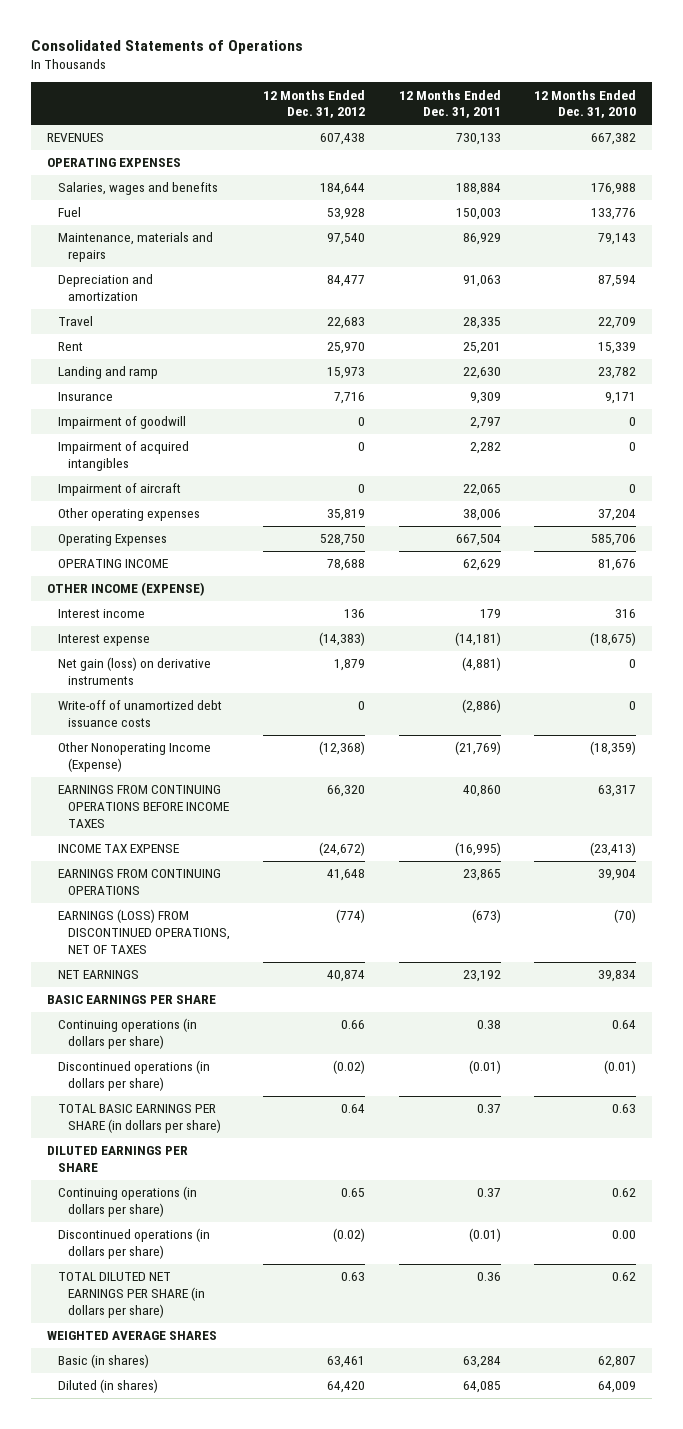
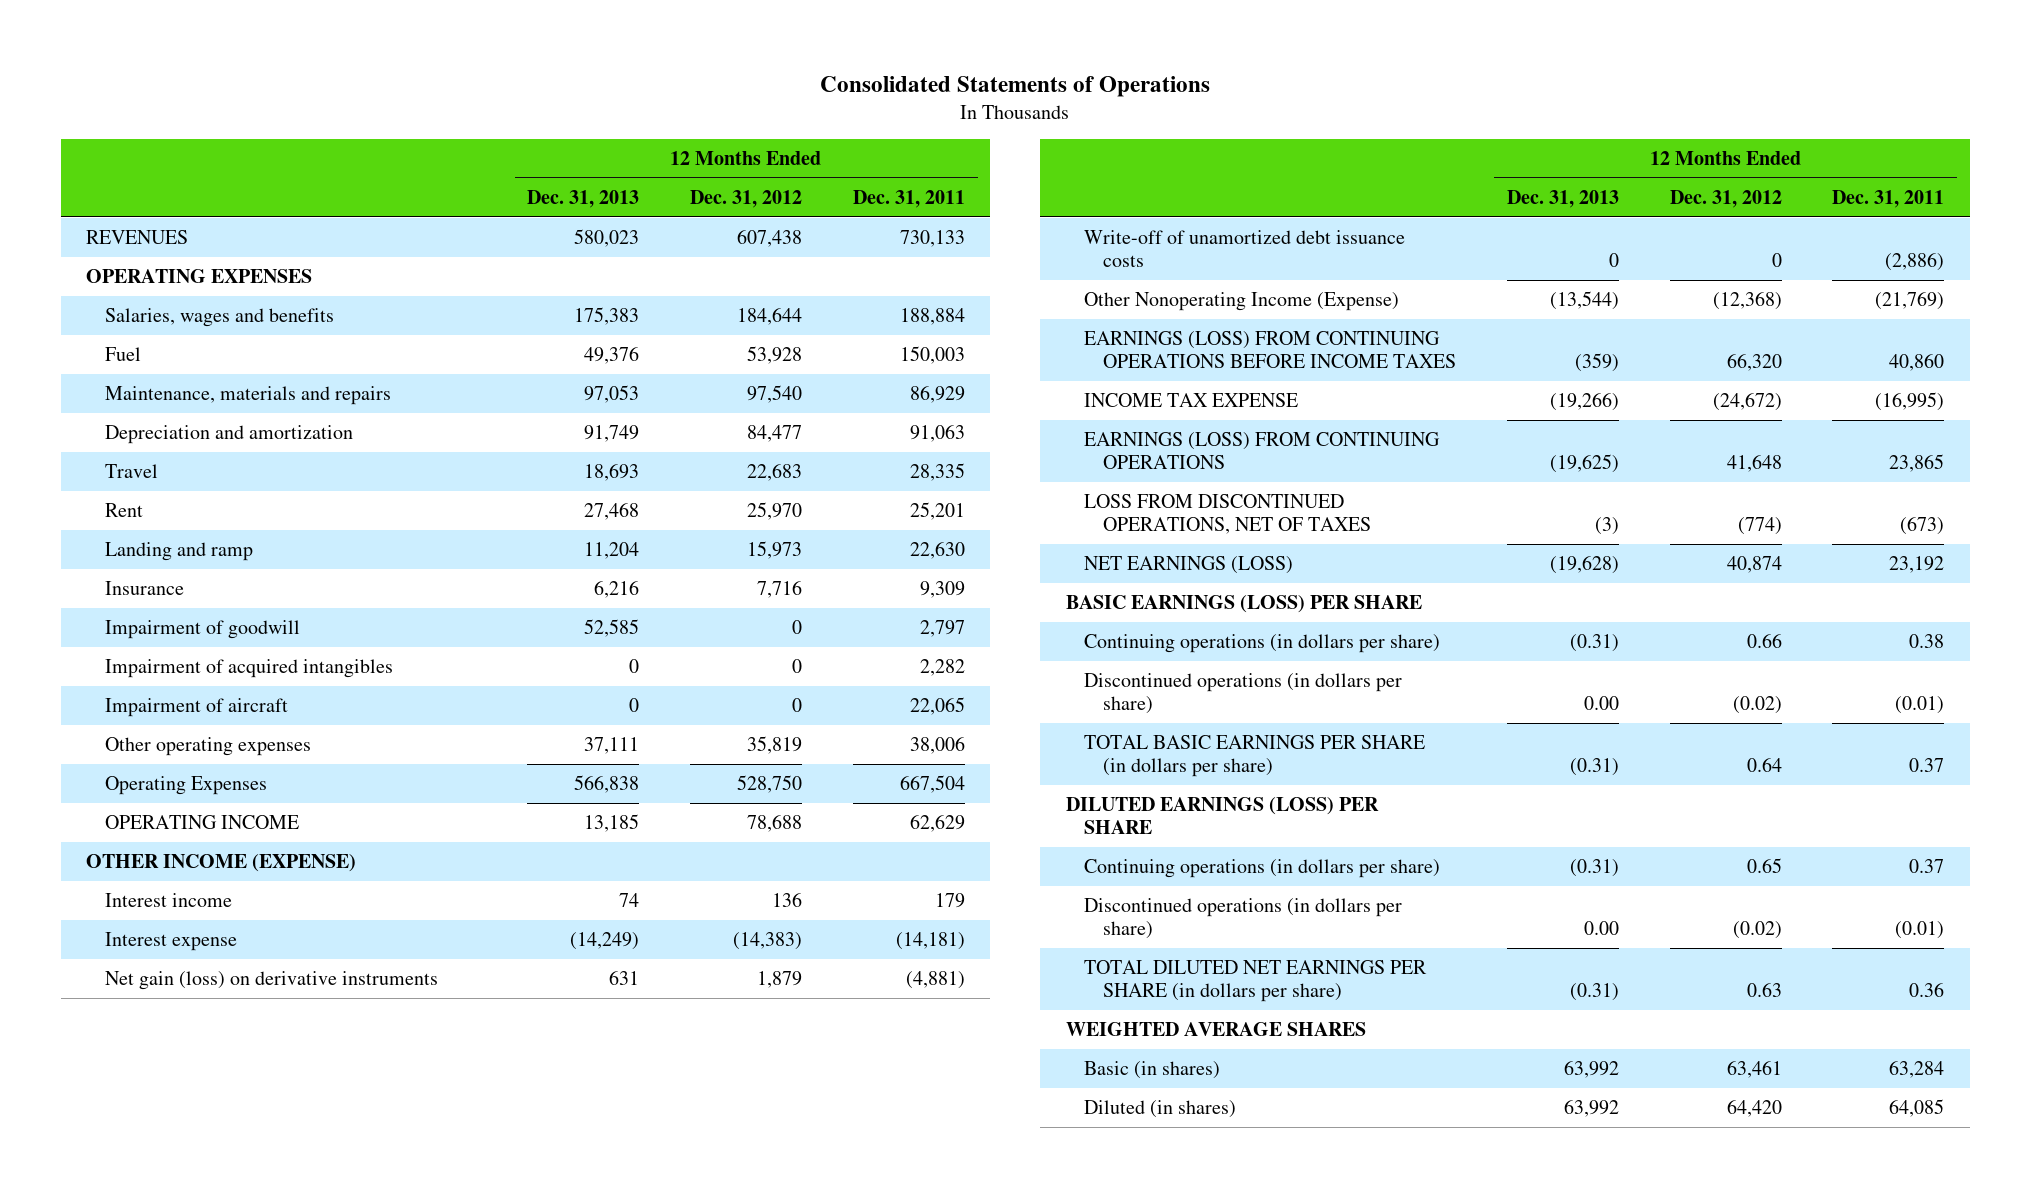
- | 12 Months Ended Dec. 31, 2012 | 12 Months Ended Dec. 31, 2011 | 12 Months Ended Dec. 31, 2010
+ | 12 Months Ended Dec. 31, 2013 | 12 Months Ended Dec. 31, 2012 | 12 Months Ended Dec. 31, 2011
- EARNINGS FROM CONTINUING OPERATIONS BEFORE INCOME TAXES | 66,320 | 40,860 | 63,317
+ EARNINGS (LOSS) FROM CONTINUING OPERATIONS BEFORE INCOME TAXES | (359) | 66,320 | 40,860
- EARNINGS FROM CONTINUING OPERATIONS | 41,648 | 23,865 | 39,904
- EARNINGS (LOSS) FROM DISCONTINUED OPERATIONS, NET OF TAXES | (774) | (673) | (70)
- NET EARNINGS | 40,874 | 23,192 | 39,834
- BASIC EARNINGS PER SHARE
+ EARNINGS (LOSS) FROM CONTINUING OPERATIONS | (19,625) | 41,648 | 23,865
+ LOSS FROM DISCONTINUED OPERATIONS, NET OF TAXES | (3) | (774) | (673)
+ NET EARNINGS (LOSS) | (19,628) | 40,874 | 23,192
+ BASIC EARNINGS (LOSS) PER SHARE
- DILUTED EARNINGS PER SHARE
+ DILUTED EARNINGS (LOSS) PER SHARE

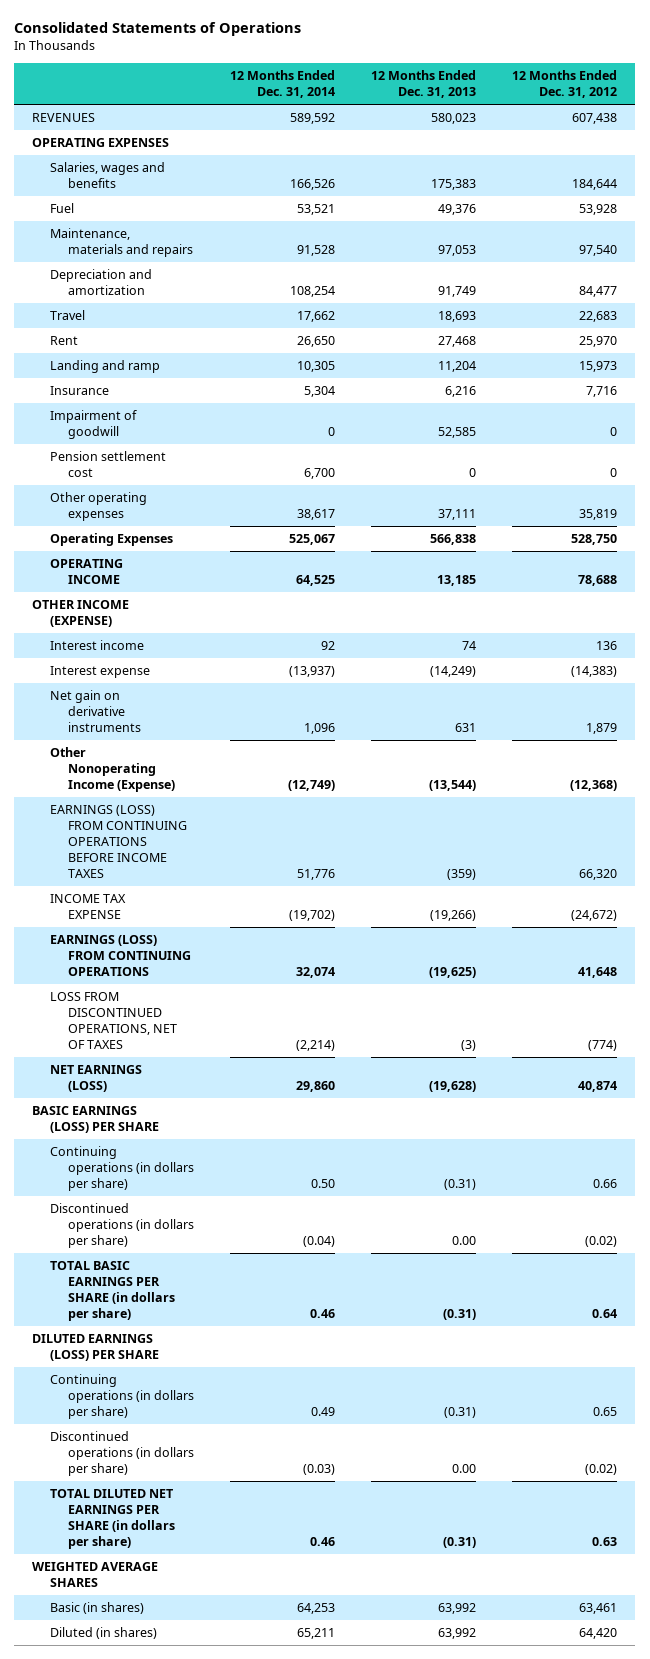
- | 12 Months Ended Dec. 31, 2013 | 12 Months Ended Dec. 31, 2012 | 12 Months Ended Dec. 31, 2011
+ | 12 Months Ended Dec. 31, 2014 | 12 Months Ended Dec. 31, 2013 | 12 Months Ended Dec. 31, 2012
- Impairment of acquired intangibles | 0 | 0 | 2,282
- Impairment of aircraft | 0 | 0 | 22,065
+ Pension settlement cost | 6,700 | 0 | 0
- Net gain (loss) on derivative instruments | 631 | 1,879 | (4,881)
- Write-off of unamortized debt issuance costs | 0 | 0 | (2,886)
+ Net gain on derivative instruments | 1,096 | 631 | 1,879

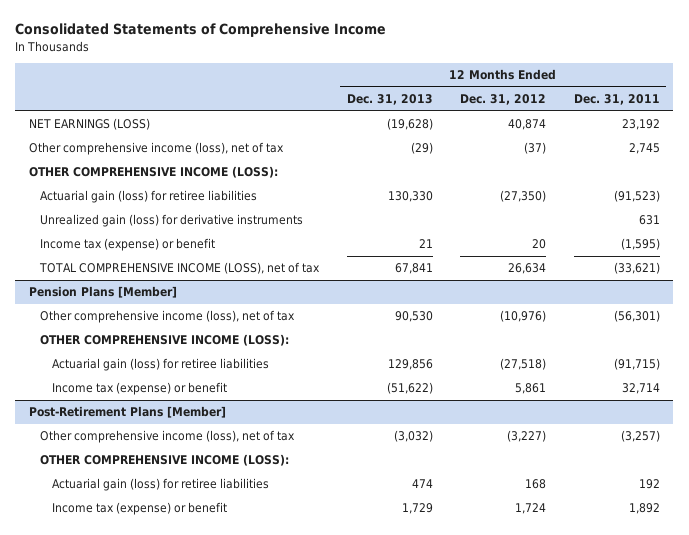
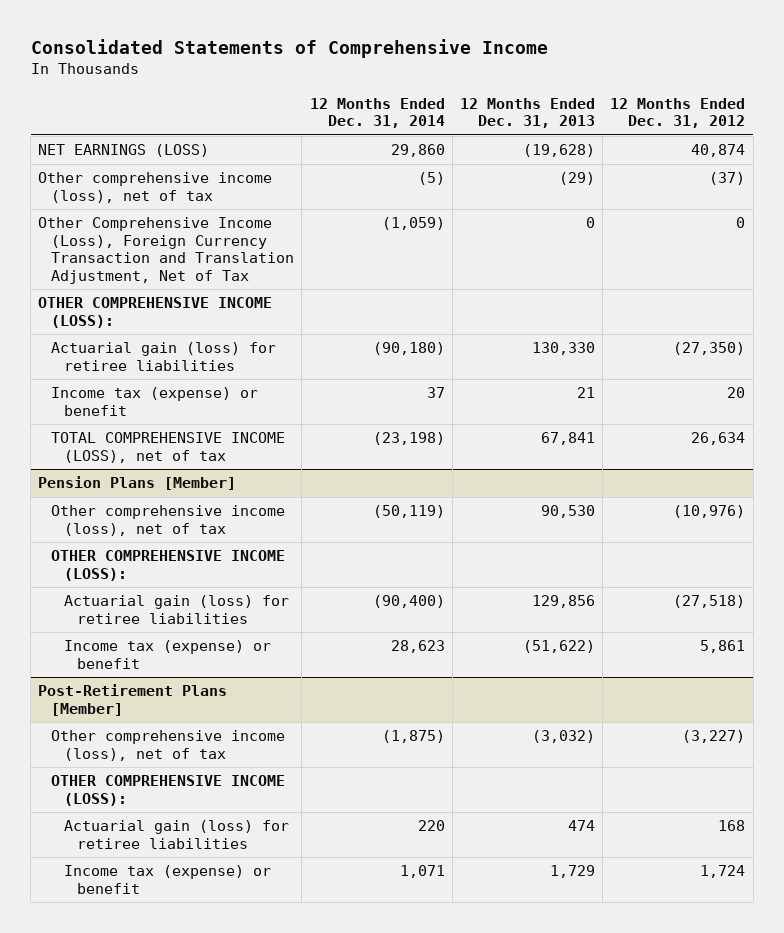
- | 12 Months Ended Dec. 31, 2013 | 12 Months Ended Dec. 31, 2012 | 12 Months Ended Dec. 31, 2011
+ | 12 Months Ended Dec. 31, 2014 | 12 Months Ended Dec. 31, 2013 | 12 Months Ended Dec. 31, 2012
+ Other Comprehensive Income (Loss), Foreign Currency Transaction and Translation Adjustment, Net of Tax | (1,059) | 0 | 0
- Unrealized gain (loss) for derivative instruments | | | 631

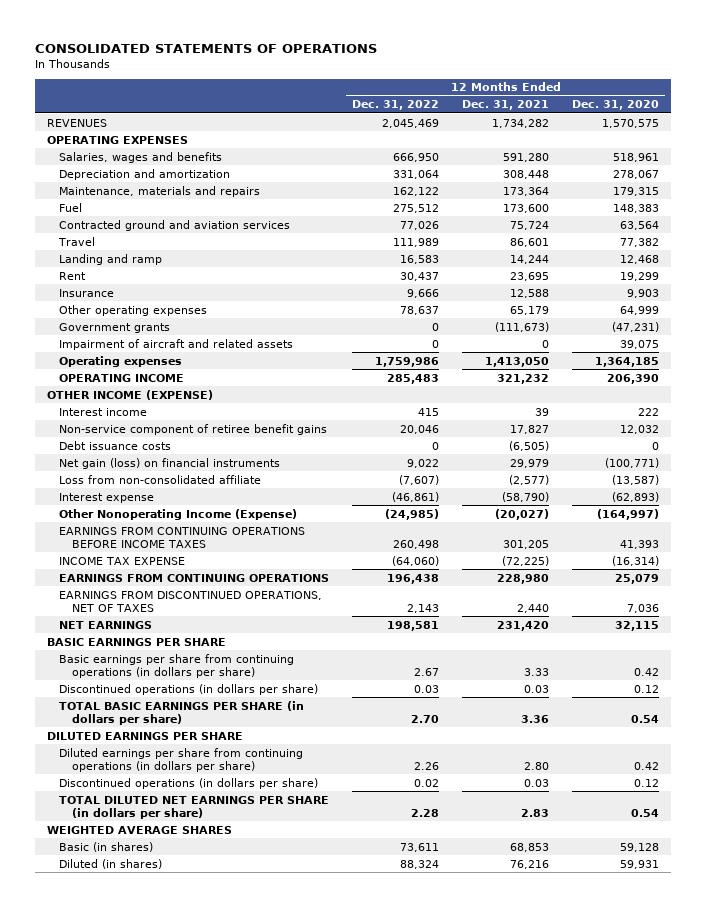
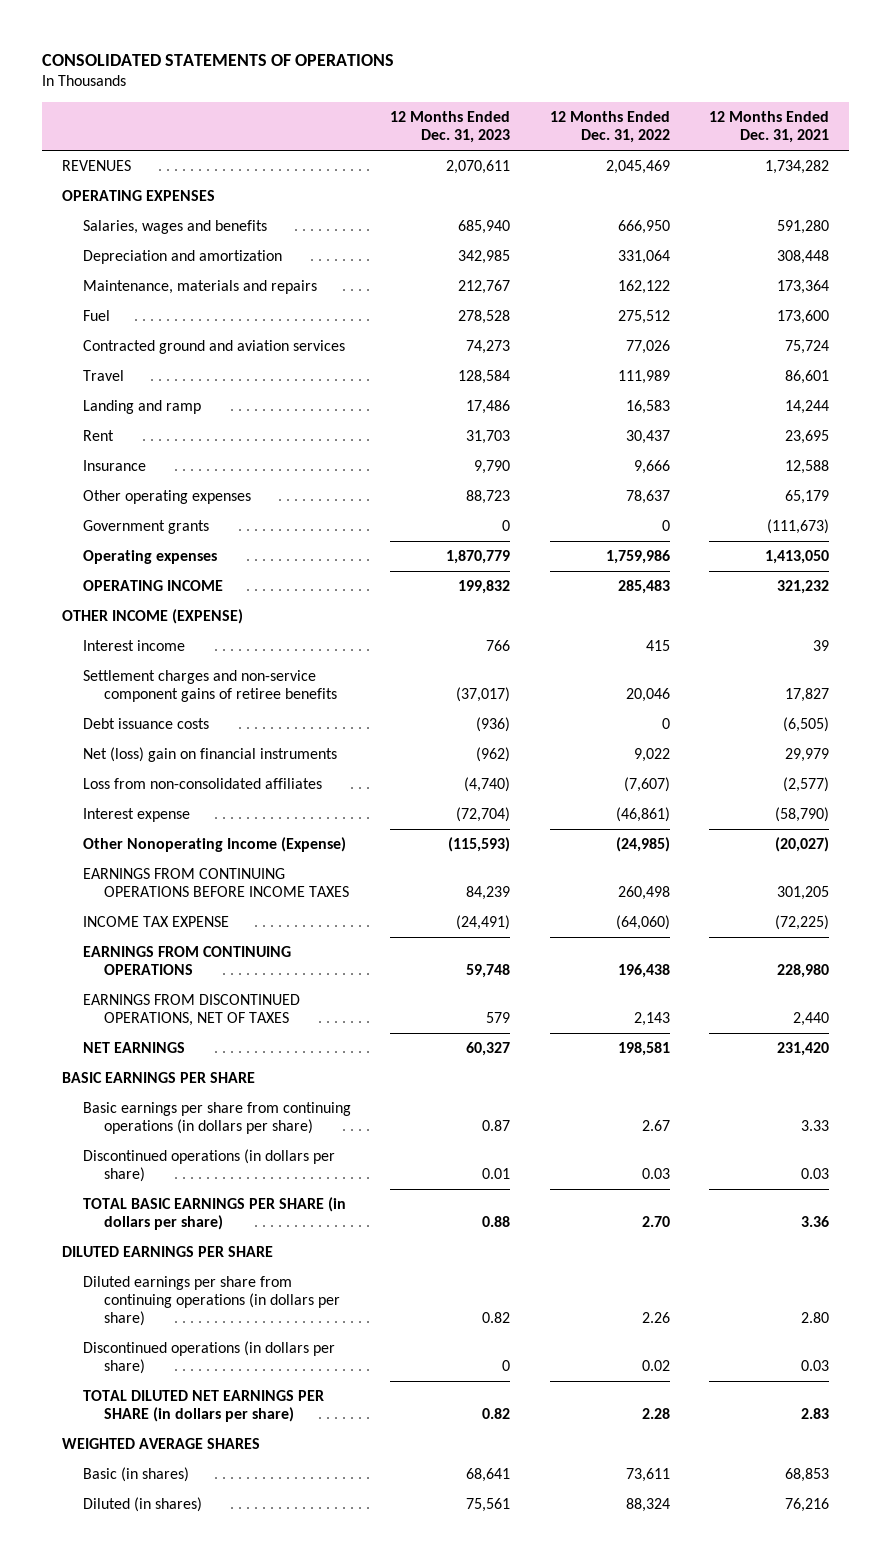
- | 12 Months Ended Dec. 31, 2022 | 12 Months Ended Dec. 31, 2021 | 12 Months Ended Dec. 31, 2020
+ | 12 Months Ended Dec. 31, 2023 | 12 Months Ended Dec. 31, 2022 | 12 Months Ended Dec. 31, 2021
- Impairment of aircraft and related assets | 0 | 0 | 39,075
- Non-service component of retiree benefit gains | 20,046 | 17,827 | 12,032
+ Settlement charges and non-service component gains of retiree benefits | (37,017) | 20,046 | 17,827
- Net gain (loss) on financial instruments | 9,022 | 29,979 | (100,771)
- Loss from non-consolidated affiliate | (7,607) | (2,577) | (13,587)
+ Net (loss) gain on financial instruments | (962) | 9,022 | 29,979
+ Loss from non-consolidated affiliates | (4,740) | (7,607) | (2,577)

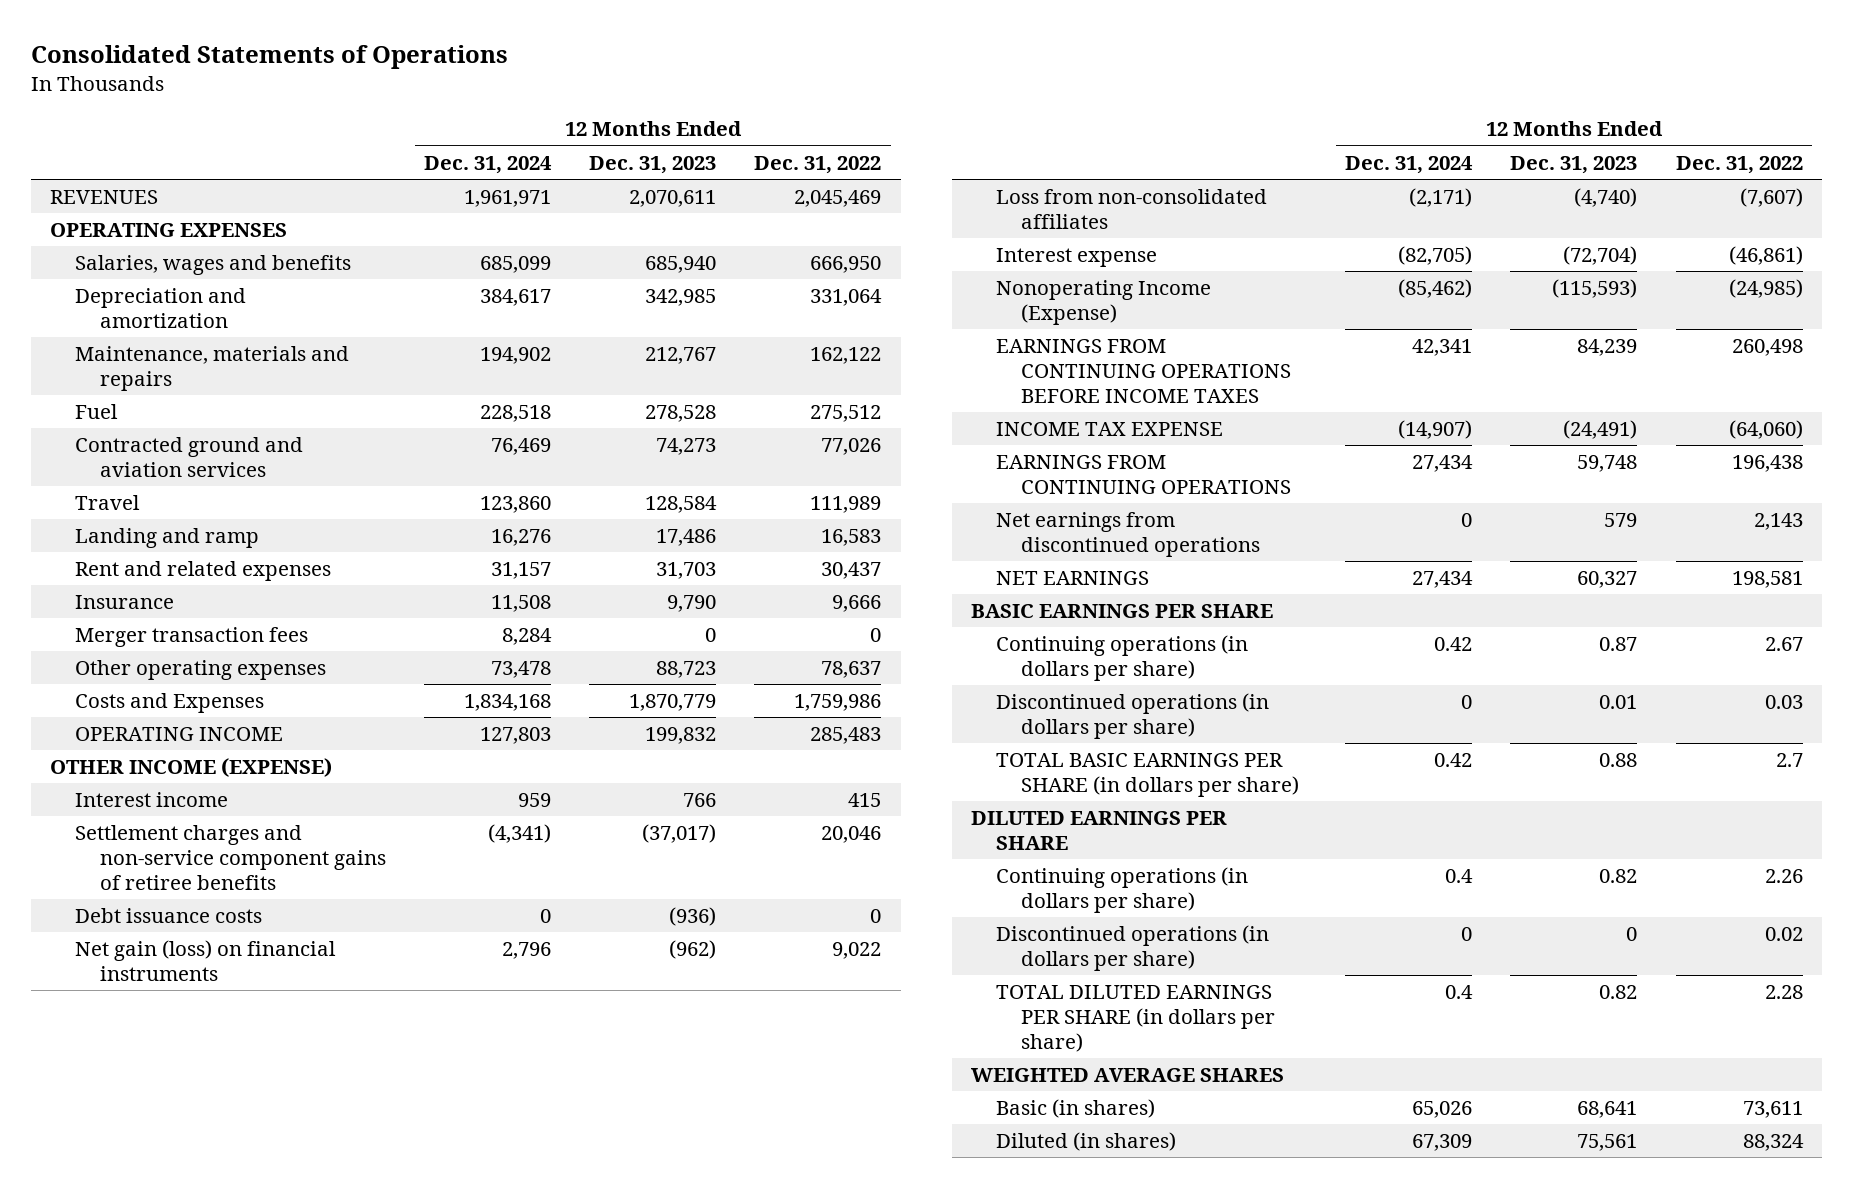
- CONSOLIDATED STATEMENTS OF OPERATIONS
+ Consolidated Statements of Operations
- | 12 Months Ended Dec. 31, 2023 | 12 Months Ended Dec. 31, 2022 | 12 Months Ended Dec. 31, 2021
+ | 12 Months Ended Dec. 31, 2024 | 12 Months Ended Dec. 31, 2023 | 12 Months Ended Dec. 31, 2022
- Rent | 31,703 | 30,437 | 23,695
+ Rent and related expenses | 31,157 | 31,703 | 30,437
+ Merger transaction fees | 8,284 | 0 | 0
- Government grants | 0 | 0 | (111,673)
- Operating expenses | 1,870,779 | 1,759,986 | 1,413,050
+ Costs and Expenses | 1,834,168 | 1,870,779 | 1,759,986
- Net (loss) gain on financial instruments | (962) | 9,022 | 29,979
+ Net gain (loss) on financial instruments | 2,796 | (962) | 9,022
- Other Nonoperating Income (Expense) | (115,593) | (24,985) | (20,027)
+ Nonoperating Income (Expense) | (85,462) | (115,593) | (24,985)
- EARNINGS FROM DISCONTINUED OPERATIONS, NET OF TAXES | 579 | 2,143 | 2,440
+ Net earnings from discontinued operations | 0 | 579 | 2,143
- Basic earnings per share from continuing operations (in dollars per share) | 0.87 | 2.67 | 3.33
+ Continuing operations (in dollars per share) | 0.42 | 0.87 | 2.67
- TOTAL BASIC EARNINGS PER SHARE (in dollars per share) | 0.88 | 2.70 | 3.36
+ TOTAL BASIC EARNINGS PER SHARE (in dollars per share) | 0.42 | 0.88 | 2.7
- Diluted earnings per share from continuing operations (in dollars per share) | 0.82 | 2.26 | 2.80
+ Continuing operations (in dollars per share) | 0.4 | 0.82 | 2.26
- TOTAL DILUTED NET EARNINGS PER SHARE (in dollars per share) | 0.82 | 2.28 | 2.83
+ TOTAL DILUTED EARNINGS PER SHARE (in dollars per share) | 0.4 | 0.82 | 2.28

